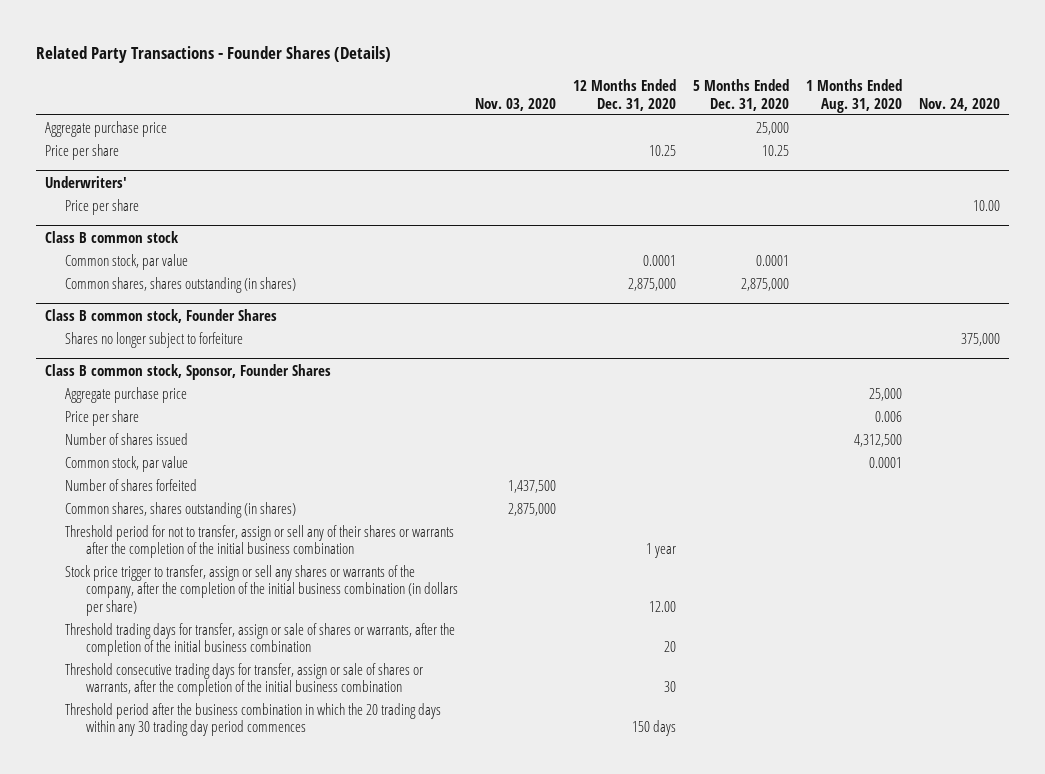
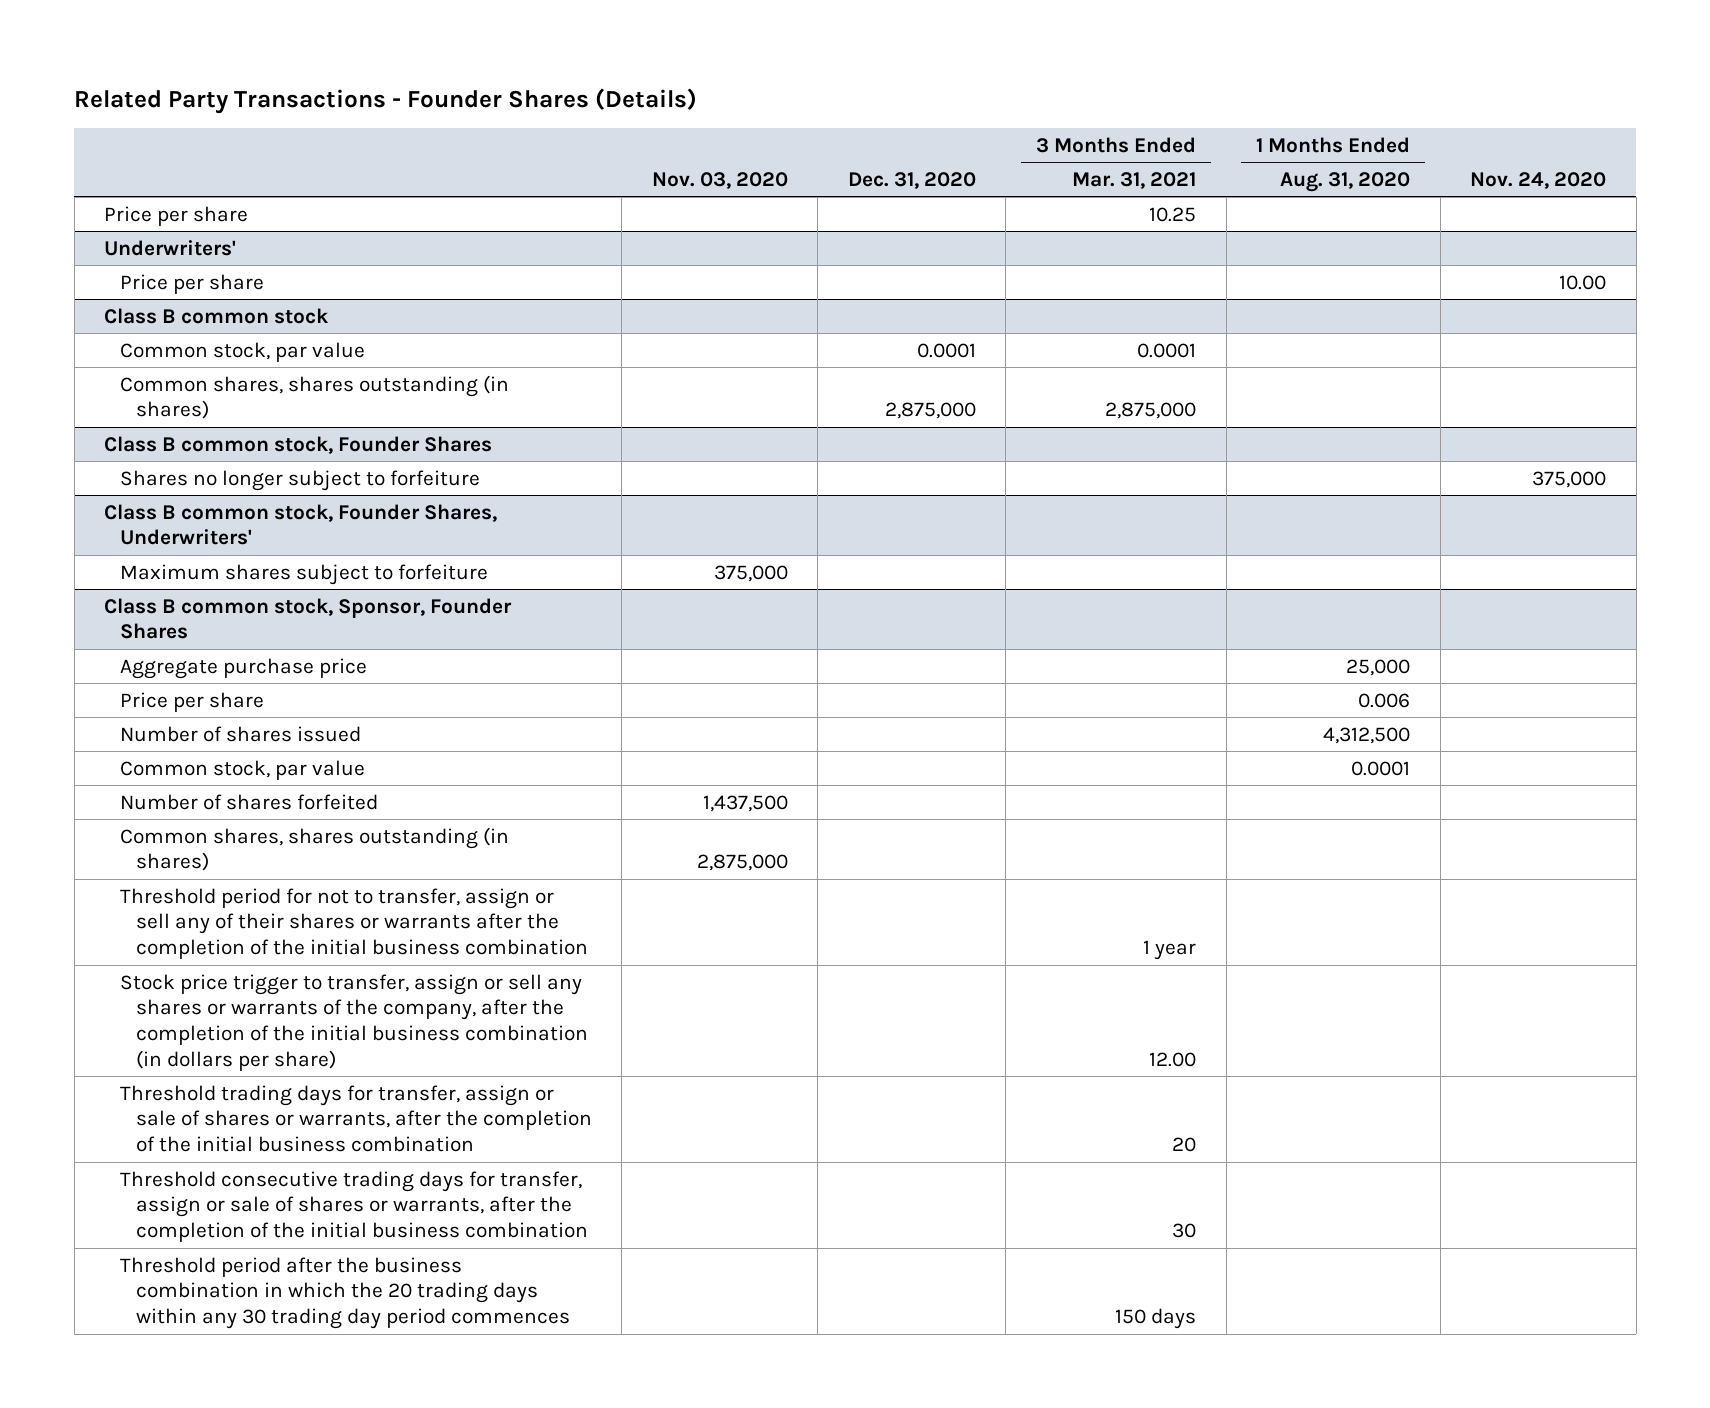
- | Nov. 03, 2020 | 12 Months Ended Dec. 31, 2020 | 5 Months Ended Dec. 31, 2020 | 1 Months Ended Aug. 31, 2020 | Nov. 24, 2020
+ | Nov. 03, 2020 | Dec. 31, 2020 | 3 Months Ended Mar. 31, 2021 | 1 Months Ended Aug. 31, 2020 | Nov. 24, 2020
- Aggregate purchase price | | | 25,000 | |
+ Class B common stock, Founder Shares, Underwriters'
+ Maximum shares subject to forfeiture | 375,000 | | | |

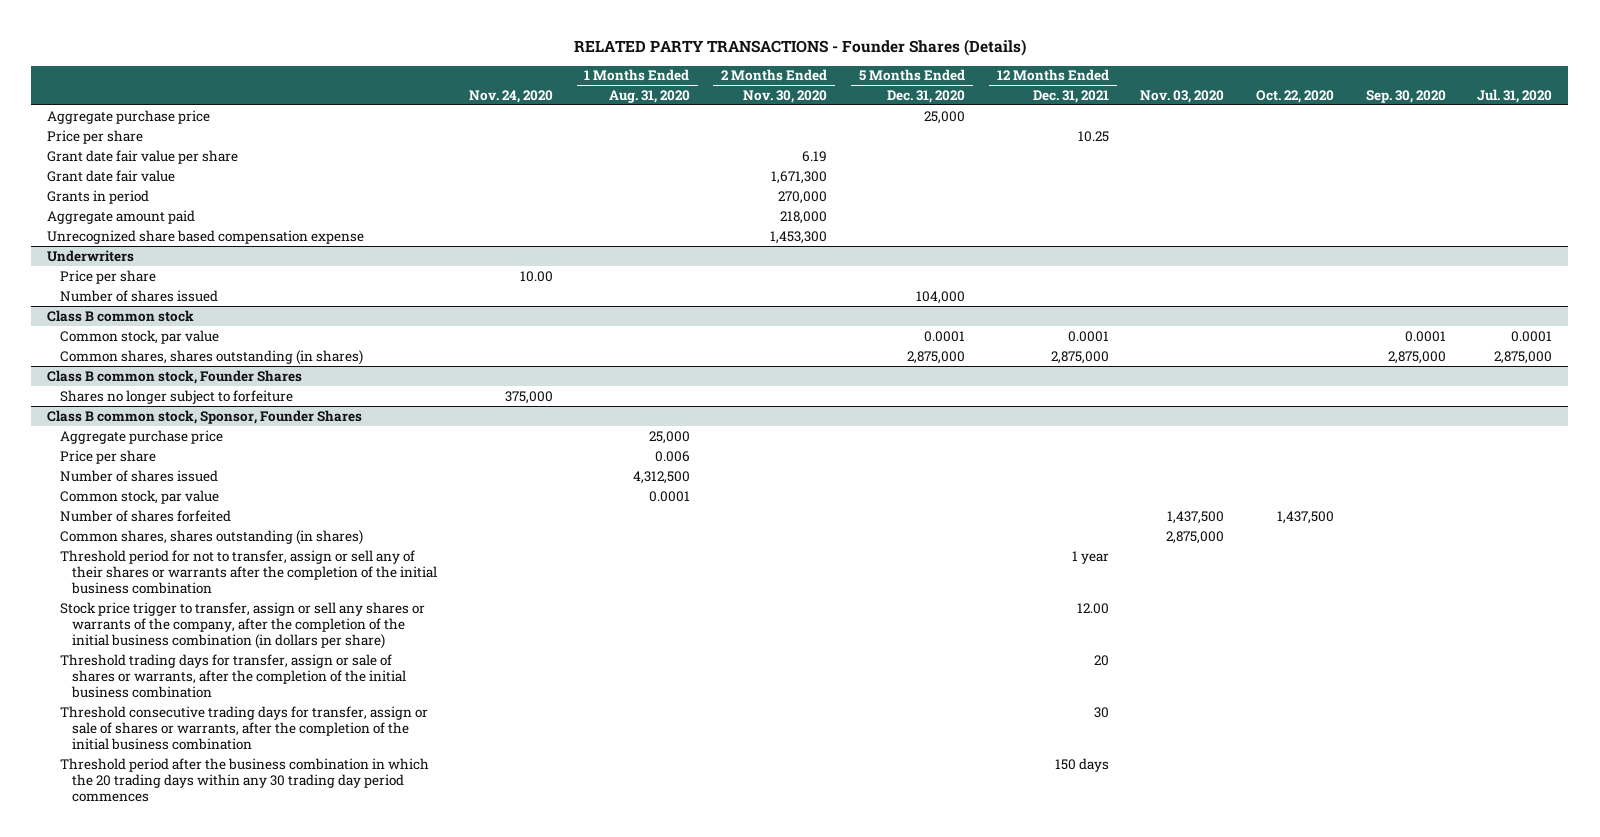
- Related Party Transactions - Founder Shares (Details)
+ RELATED PARTY TRANSACTIONS - Founder Shares (Details)
- | Nov. 03, 2020 | Dec. 31, 2020 | 3 Months Ended Mar. 31, 2021 | 1 Months Ended Aug. 31, 2020 | Nov. 24, 2020
+ | Nov. 24, 2020 | 1 Months Ended Aug. 31, 2020 | 2 Months Ended Nov. 30, 2020 | 5 Months Ended Dec. 31, 2020 | 12 Months Ended Dec. 31, 2021 | Nov. 03, 2020 | Oct. 22, 2020 | Sep. 30, 2020 | Jul. 31, 2020
+ Aggregate purchase price | | | | 25,000 | | | | |
- Underwriters'
+ Grant date fair value per share | | | 6.19 | | | | | |
+ Grant date fair value | | | 1,671,300 | | | | | |
+ Grants in period | | | 270,000 | | | | | |
+ Aggregate amount paid | | | 218,000 | | | | | |
+ Unrecognized share based compensation expense | | | 1,453,300 | | | | | |
+ Underwriters
+ Number of shares issued | | | | 104,000 | | | | |
- Class B common stock, Founder Shares, Underwriters'
- Maximum shares subject to forfeiture | 375,000 | | | |

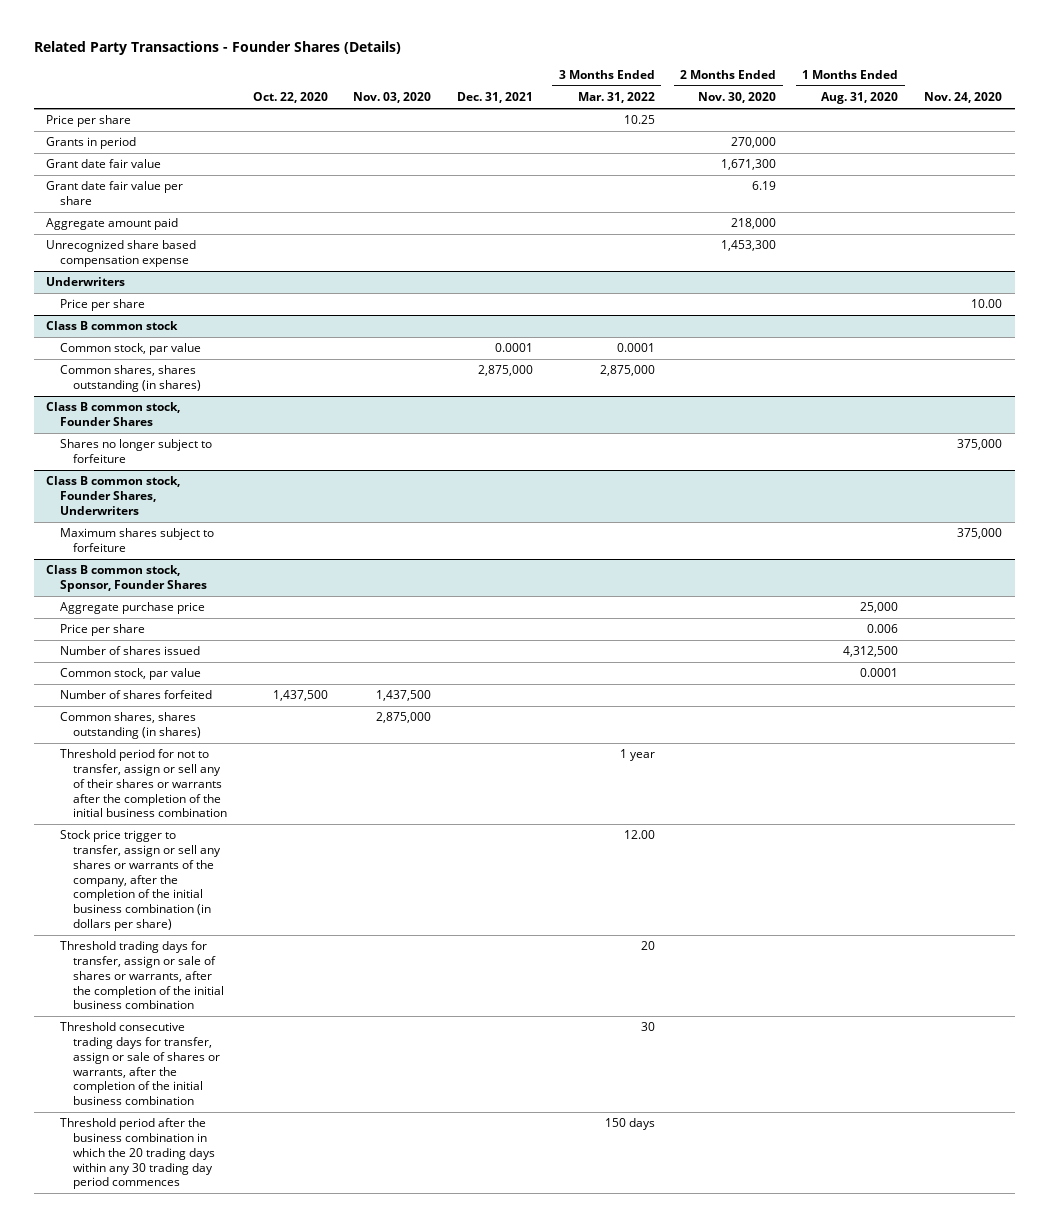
- RELATED PARTY TRANSACTIONS - Founder Shares (Details)
+ Related Party Transactions - Founder Shares (Details)
- | Nov. 24, 2020 | 1 Months Ended Aug. 31, 2020 | 2 Months Ended Nov. 30, 2020 | 5 Months Ended Dec. 31, 2020 | 12 Months Ended Dec. 31, 2021 | Nov. 03, 2020 | Oct. 22, 2020 | Sep. 30, 2020 | Jul. 31, 2020
+ | Oct. 22, 2020 | Nov. 03, 2020 | Dec. 31, 2021 | 3 Months Ended Mar. 31, 2022 | 2 Months Ended Nov. 30, 2020 | 1 Months Ended Aug. 31, 2020 | Nov. 24, 2020
- Aggregate purchase price | | | | 25,000 | | | | |
moved down: Grant date fair value | | | | | 1,671,300 | |
moved down: Grant date fair value per share | | | | | 6.19 | |
@ Underwriters
- Number of shares issued | | | | 104,000 | | | | |
+ Class B common stock, Founder Shares, Underwriters
+ Maximum shares subject to forfeiture | | | | | | | 375,000

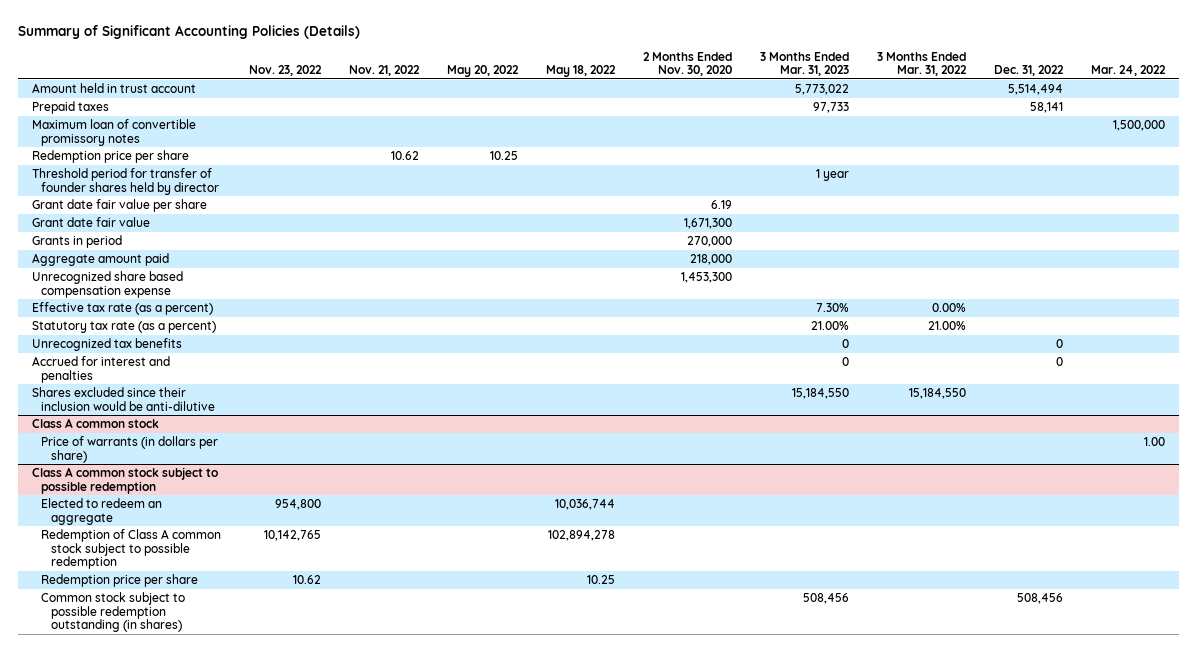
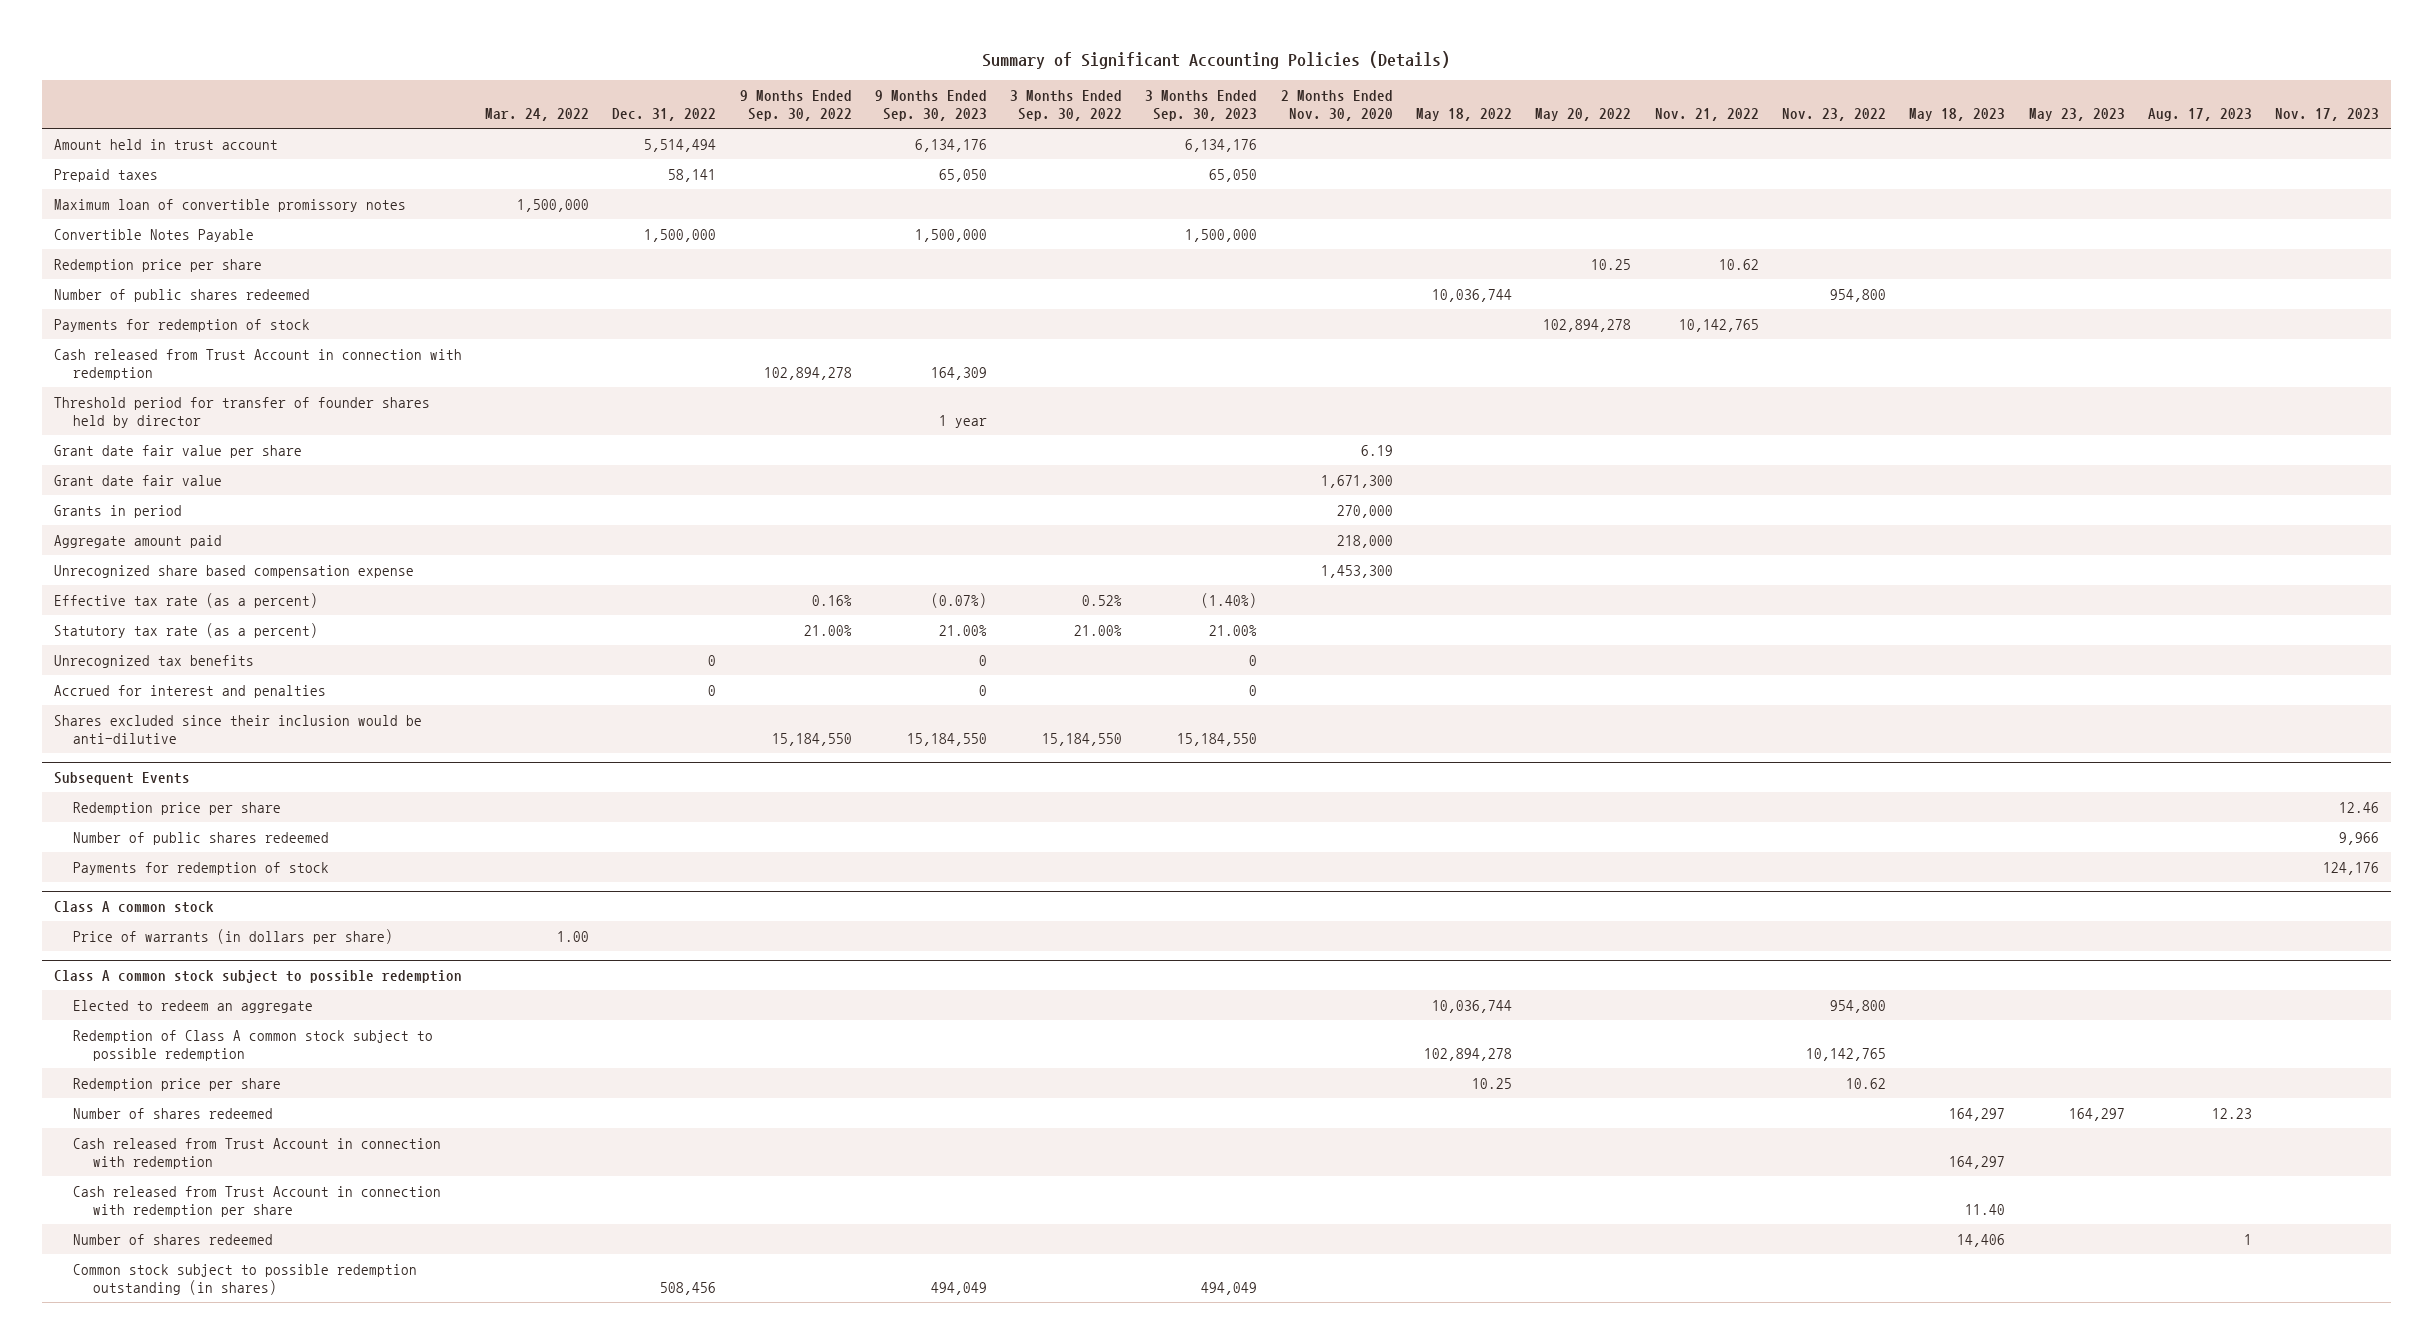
- | Nov. 23, 2022 | Nov. 21, 2022 | May 20, 2022 | May 18, 2022 | 2 Months Ended Nov. 30, 2020 | 3 Months Ended Mar. 31, 2023 | 3 Months Ended Mar. 31, 2022 | Dec. 31, 2022 | Mar. 24, 2022
+ | Mar. 24, 2022 | Dec. 31, 2022 | 9 Months Ended Sep. 30, 2022 | 9 Months Ended Sep. 30, 2023 | 3 Months Ended Sep. 30, 2022 | 3 Months Ended Sep. 30, 2023 | 2 Months Ended Nov. 30, 2020 | May 18, 2022 | May 20, 2022 | Nov. 21, 2022 | Nov. 23, 2022 | May 18, 2023 | May 23, 2023 | Aug. 17, 2023 | Nov. 17, 2023
+ Convertible Notes Payable | | 1,500,000 | | 1,500,000 | | 1,500,000 | | | | | | | | |
+ Number of public shares redeemed | | | | | | | | 10,036,744 | | | 954,800 | | | |
+ Payments for redemption of stock | | | | | | | | | 102,894,278 | 10,142,765 | | | | |
+ Cash released from Trust Account in connection with redemption | | | 102,894,278 | 164,309 | | | | | | | | | | |
+ Subsequent Events
+ Redemption price per share | | | | | | | | | | | | | | | 12.46
+ Number of public shares redeemed | | | | | | | | | | | | | | | 9,966
+ Payments for redemption of stock | | | | | | | | | | | | | | | 124,176
@ Class A common stock subject to possible redemption
+ Number of shares redeemed | | | | | | | | | | | | 164,297 | 164,297 | 12.23 |
+ Cash released from Trust Account in connection with redemption | | | | | | | | | | | | 164,297 | | |
+ Cash released from Trust Account in connection with redemption per share | | | | | | | | | | | | 11.40 | | |
+ Number of shares redeemed | | | | | | | | | | | | 14,406 | | 1 |

